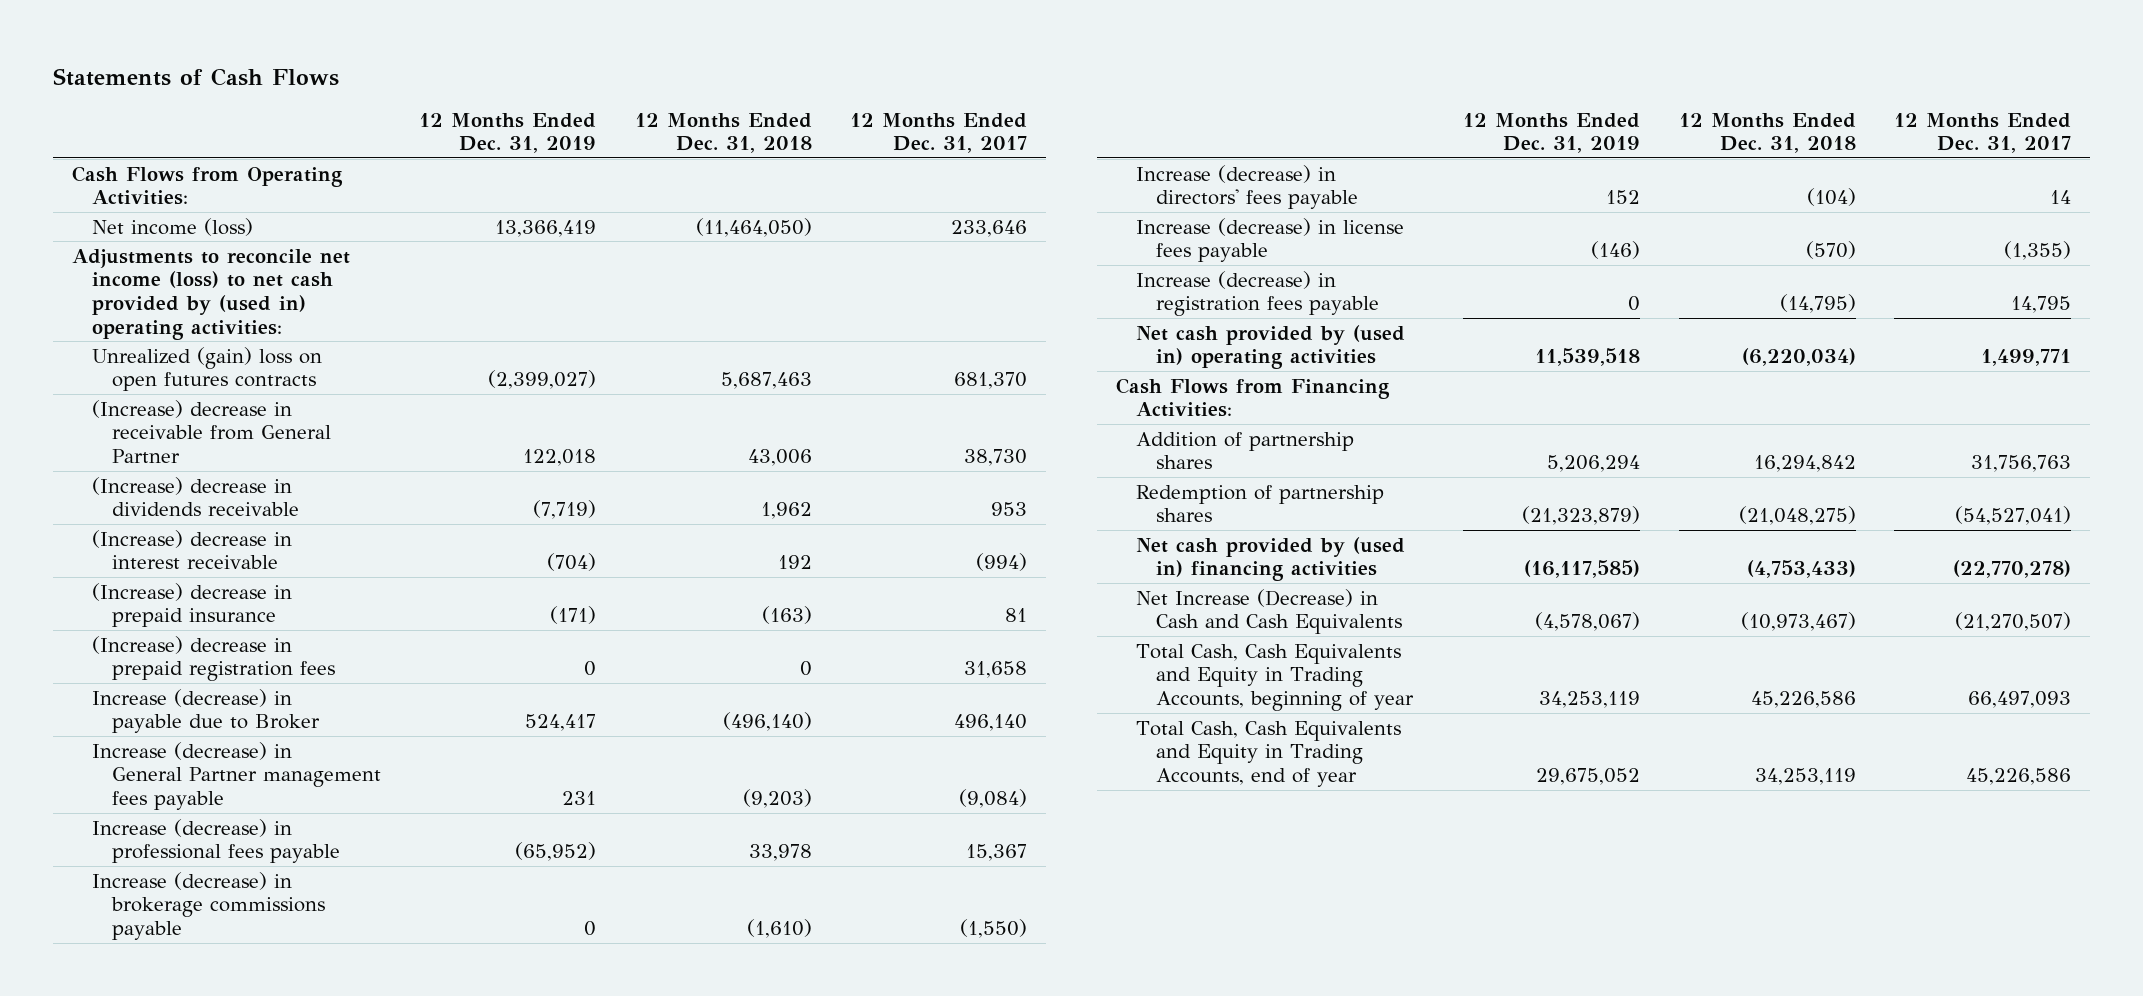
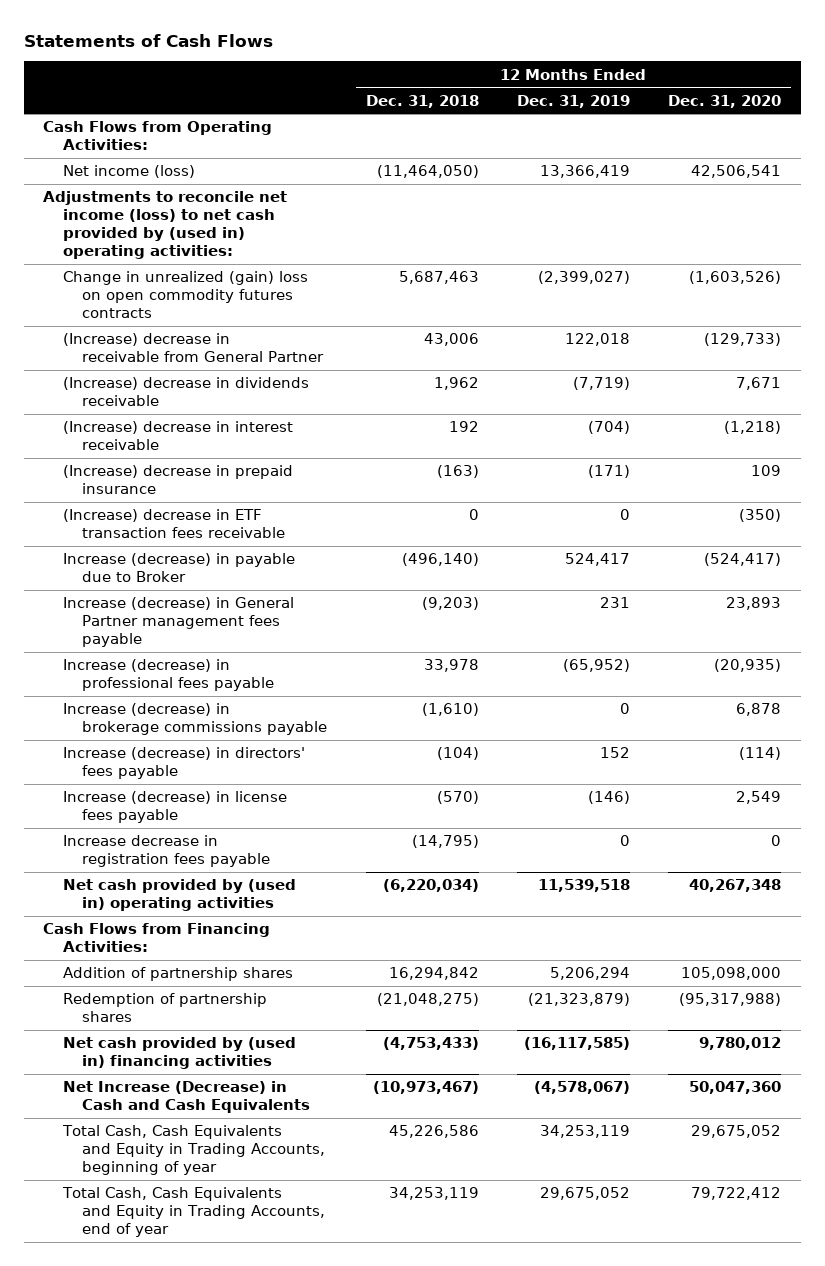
- | 12 Months Ended Dec. 31, 2019 | 12 Months Ended Dec. 31, 2018 | 12 Months Ended Dec. 31, 2017
+ | 12 Months Ended Dec. 31, 2018 | 12 Months Ended Dec. 31, 2019 | 12 Months Ended Dec. 31, 2020
- Unrealized (gain) loss on open futures contracts | (2,399,027) | 5,687,463 | 681,370
+ Change in unrealized (gain) loss on open commodity futures contracts | 5,687,463 | (2,399,027) | (1,603,526)
- (Increase) decrease in prepaid registration fees | 0 | 0 | 31,658
+ (Increase) decrease in ETF transaction fees receivable | 0 | 0 | (350)
- Increase (decrease) in registration fees payable | 0 | (14,795) | 14,795
+ Increase decrease in registration fees payable | (14,795) | 0 | 0

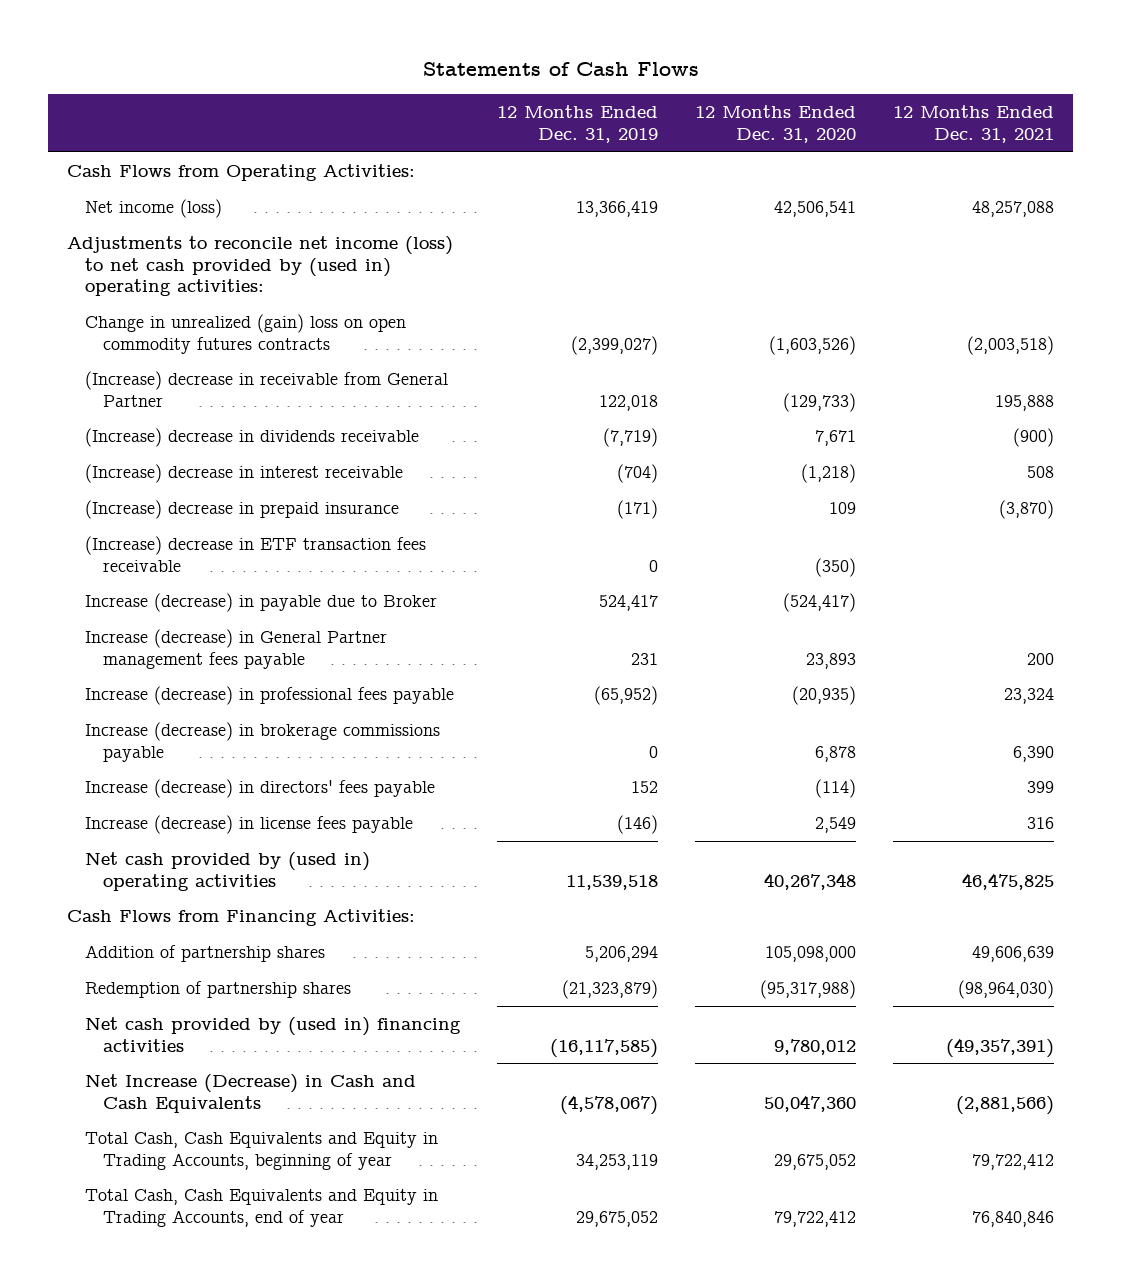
- | 12 Months Ended Dec. 31, 2018 | 12 Months Ended Dec. 31, 2019 | 12 Months Ended Dec. 31, 2020
+ | 12 Months Ended Dec. 31, 2019 | 12 Months Ended Dec. 31, 2020 | 12 Months Ended Dec. 31, 2021
- Increase decrease in registration fees payable | (14,795) | 0 | 0

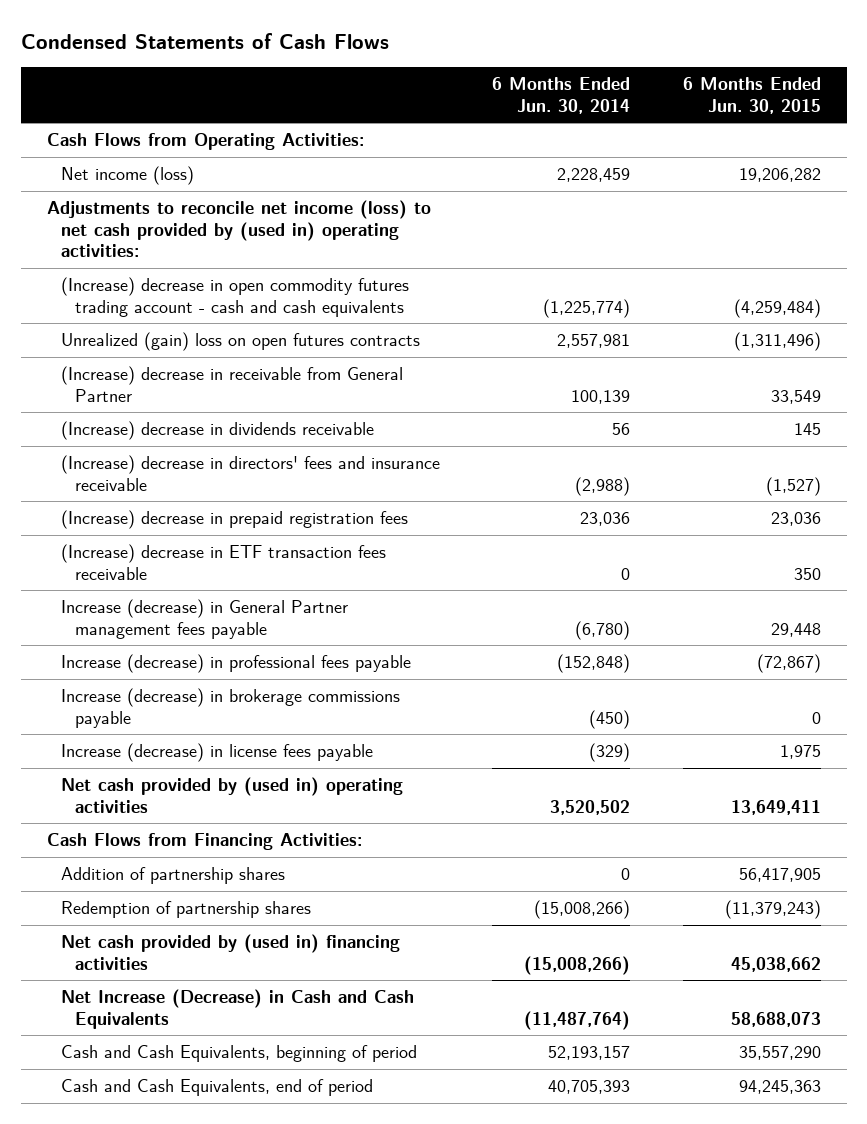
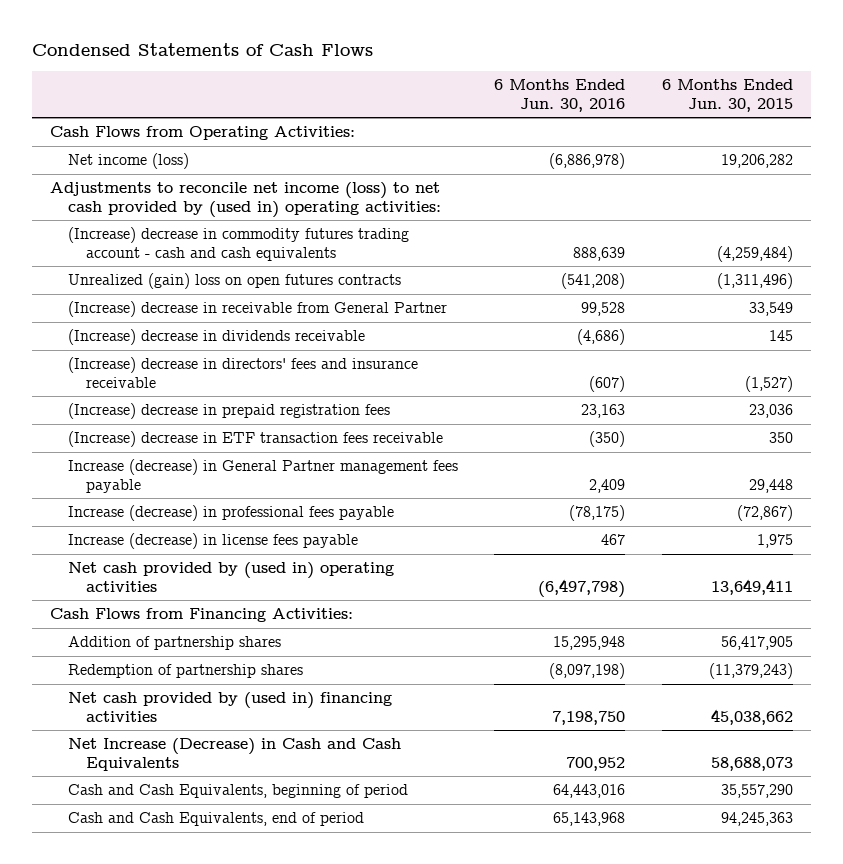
- | 6 Months Ended Jun. 30, 2014 | 6 Months Ended Jun. 30, 2015
+ | 6 Months Ended Jun. 30, 2016 | 6 Months Ended Jun. 30, 2015
- (Increase) decrease in open commodity futures trading account - cash and cash equivalents | (1,225,774) | (4,259,484)
+ (Increase) decrease in commodity futures trading account - cash and cash equivalents | 888,639 | (4,259,484)
- Increase (decrease) in brokerage commissions payable | (450) | 0

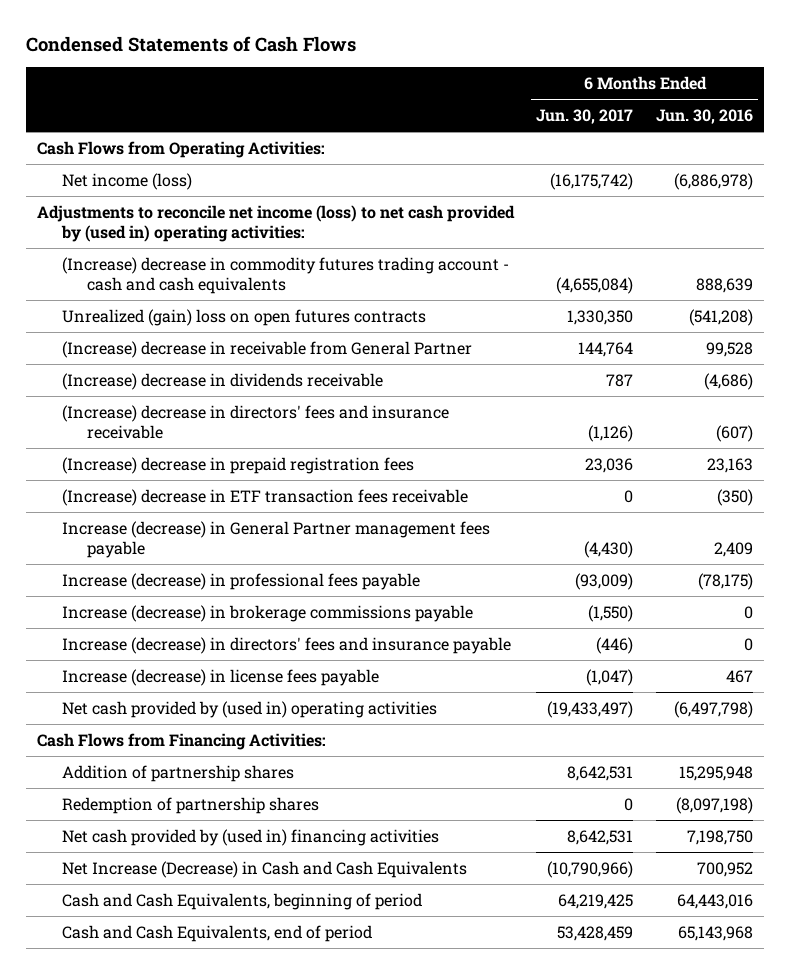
- | 6 Months Ended Jun. 30, 2016 | 6 Months Ended Jun. 30, 2015
+ | 6 Months Ended Jun. 30, 2017 | 6 Months Ended Jun. 30, 2016
+ Increase (decrease) in brokerage commissions payable | (1,550) | 0
+ Increase (decrease) in directors' fees and insurance payable | (446) | 0

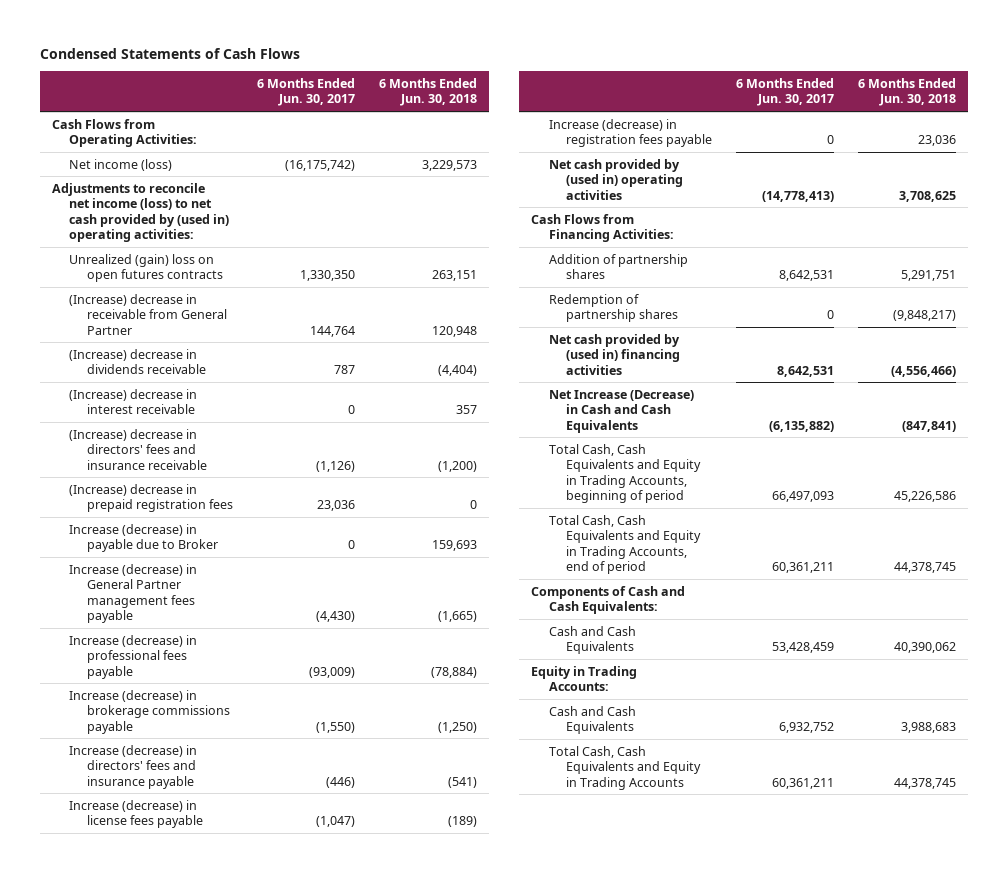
- | 6 Months Ended Jun. 30, 2017 | 6 Months Ended Jun. 30, 2016
+ | 6 Months Ended Jun. 30, 2017 | 6 Months Ended Jun. 30, 2018
- (Increase) decrease in commodity futures trading account - cash and cash equivalents | (4,655,084) | 888,639
+ (Increase) decrease in interest receivable | 0 | 357
- (Increase) decrease in ETF transaction fees receivable | 0 | (350)
+ Increase (decrease) in payable due to Broker | 0 | 159,693
- Net cash provided by (used in) operating activities | (19,433,497) | (6,497,798)
+ Increase (decrease) in registration fees payable | 0 | 23,036
+ Net cash provided by (used in) operating activities | (14,778,413) | 3,708,625
- Net Increase (Decrease) in Cash and Cash Equivalents | (10,790,966) | 700,952
- Cash and Cash Equivalents, beginning of period | 64,219,425 | 64,443,016
- Cash and Cash Equivalents, end of period | 53,428,459 | 65,143,968
+ Net Increase (Decrease) in Cash and Cash Equivalents | (6,135,882) | (847,841)
+ Total Cash, Cash Equivalents and Equity in Trading Accounts, beginning of period | 66,497,093 | 45,226,586
+ Total Cash, Cash Equivalents and Equity in Trading Accounts, end of period | 60,361,211 | 44,378,745
+ Components of Cash and Cash Equivalents:
+ Cash and Cash Equivalents | 53,428,459 | 40,390,062
+ Equity in Trading Accounts:
+ Cash and Cash Equivalents | 6,932,752 | 3,988,683
+ Total Cash, Cash Equivalents and Equity in Trading Accounts | 60,361,211 | 44,378,745

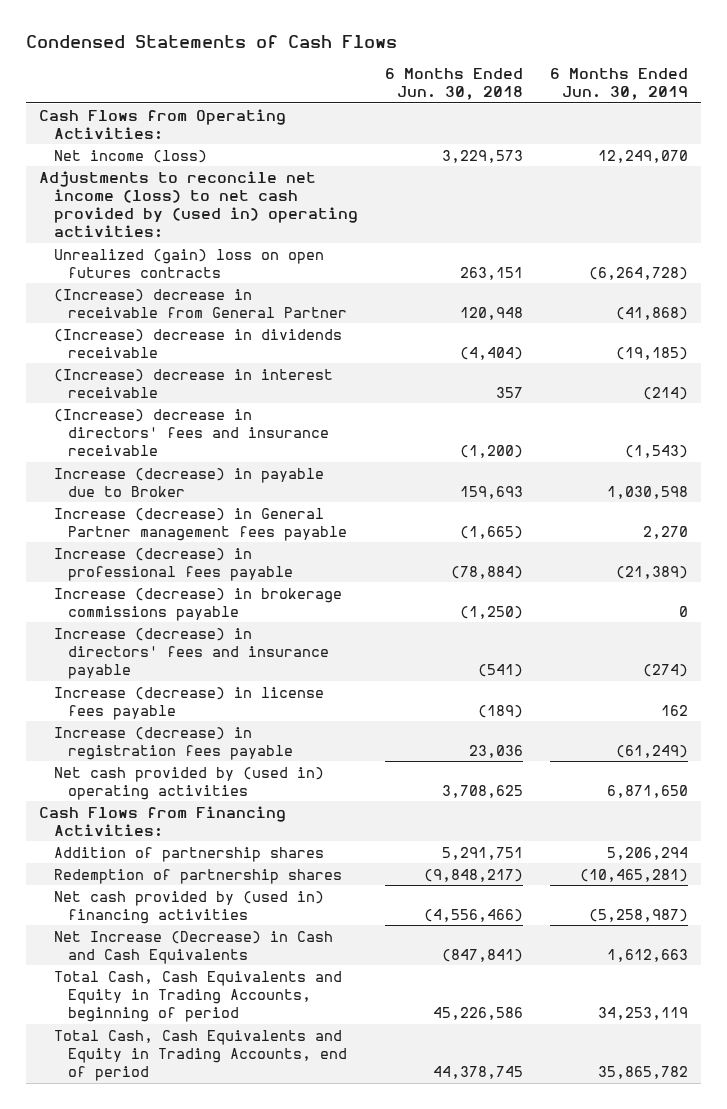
- | 6 Months Ended Jun. 30, 2017 | 6 Months Ended Jun. 30, 2018
+ | 6 Months Ended Jun. 30, 2018 | 6 Months Ended Jun. 30, 2019
- (Increase) decrease in prepaid registration fees | 23,036 | 0
- Components of Cash and Cash Equivalents:
- Cash and Cash Equivalents | 53,428,459 | 40,390,062
- Equity in Trading Accounts:
- Cash and Cash Equivalents | 6,932,752 | 3,988,683
- Total Cash, Cash Equivalents and Equity in Trading Accounts | 60,361,211 | 44,378,745

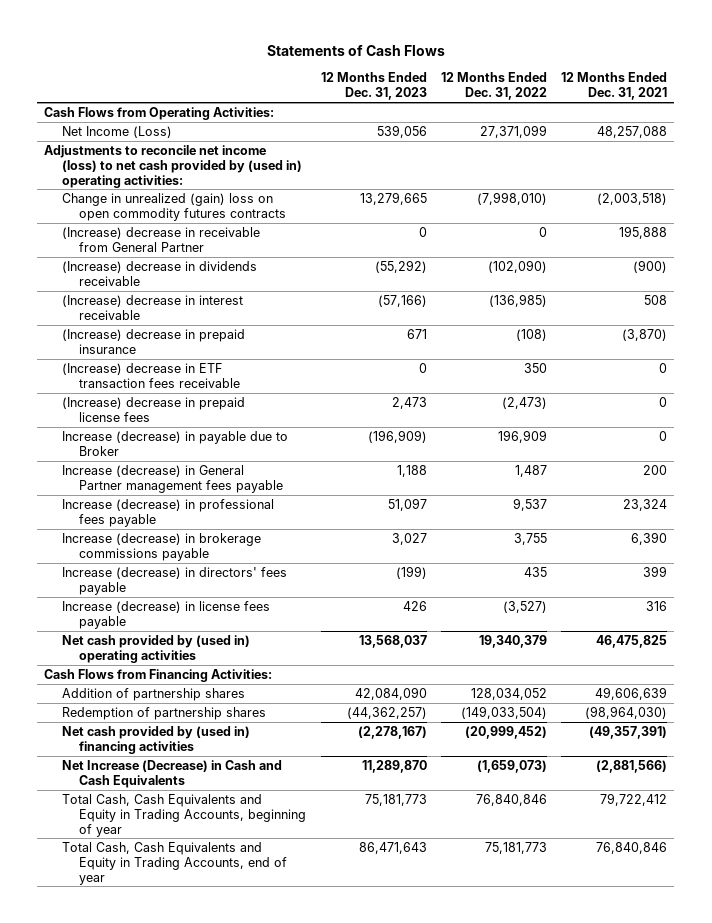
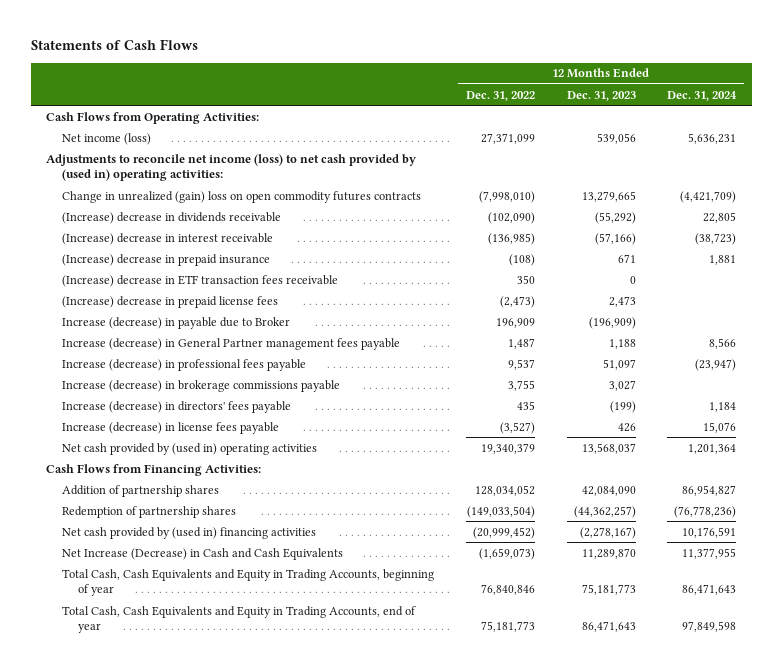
- | 12 Months Ended Dec. 31, 2023 | 12 Months Ended Dec. 31, 2022 | 12 Months Ended Dec. 31, 2021
+ | 12 Months Ended Dec. 31, 2022 | 12 Months Ended Dec. 31, 2023 | 12 Months Ended Dec. 31, 2024
- Net Income (Loss) | 539,056 | 27,371,099 | 48,257,088
+ Net income (loss) | 27,371,099 | 539,056 | 5,636,231
- (Increase) decrease in receivable from General Partner | 0 | 0 | 195,888

